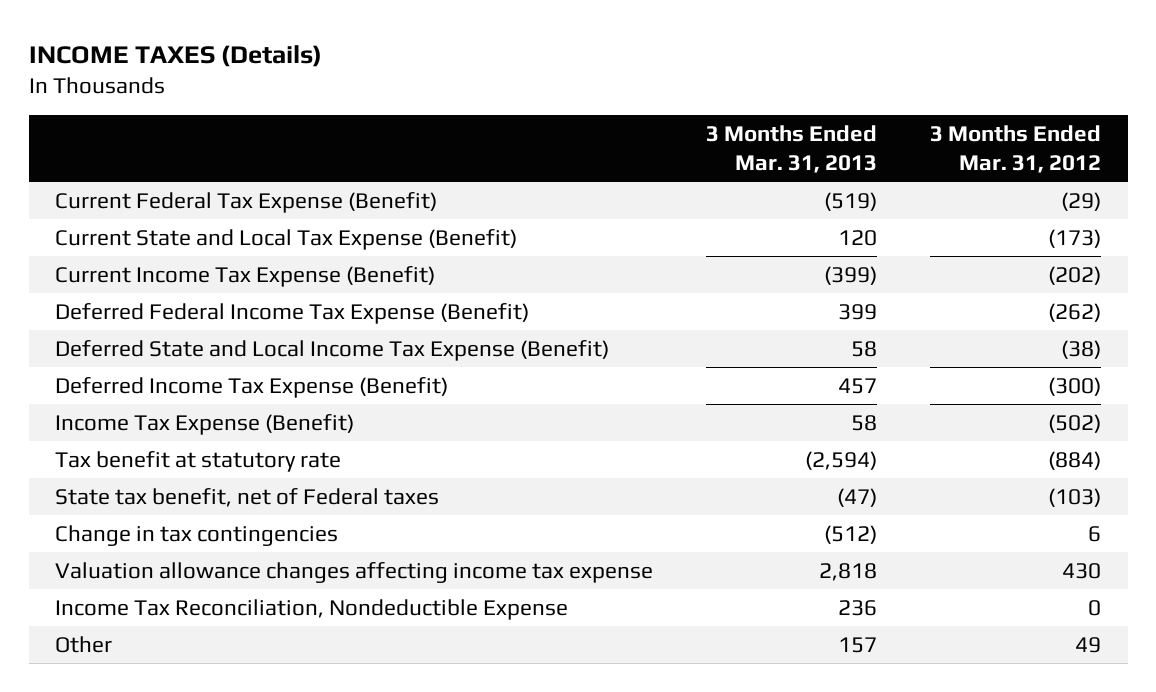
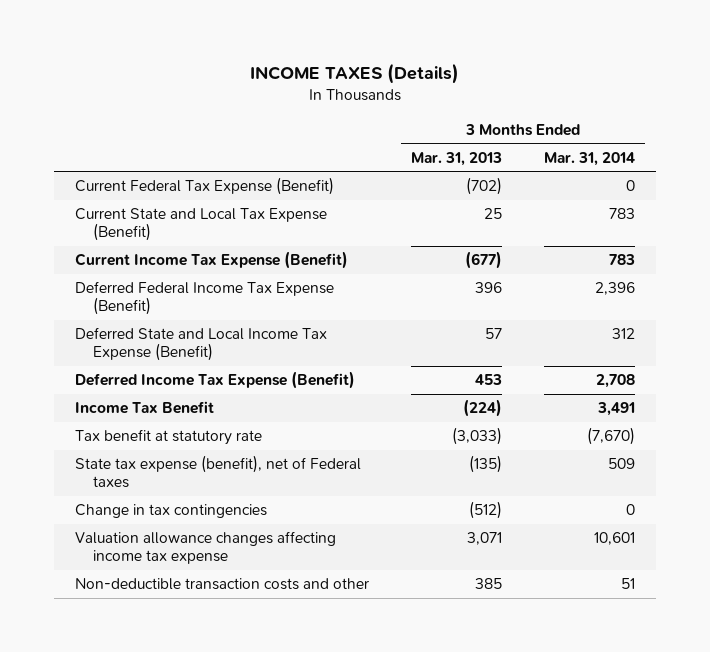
- | 3 Months Ended Mar. 31, 2013 | 3 Months Ended Mar. 31, 2012
+ | 3 Months Ended Mar. 31, 2013 | 3 Months Ended Mar. 31, 2014
- Current Federal Tax Expense (Benefit) | (519) | (29)
- Current State and Local Tax Expense (Benefit) | 120 | (173)
- Current Income Tax Expense (Benefit) | (399) | (202)
- Deferred Federal Income Tax Expense (Benefit) | 399 | (262)
- Deferred State and Local Income Tax Expense (Benefit) | 58 | (38)
- Deferred Income Tax Expense (Benefit) | 457 | (300)
- Income Tax Expense (Benefit) | 58 | (502)
- Tax benefit at statutory rate | (2,594) | (884)
- State tax benefit, net of Federal taxes | (47) | (103)
+ Current Federal Tax Expense (Benefit) | (702) | 0
+ Current State and Local Tax Expense (Benefit) | 25 | 783
+ Current Income Tax Expense (Benefit) | (677) | 783
+ Deferred Federal Income Tax Expense (Benefit) | 396 | 2,396
+ Deferred State and Local Income Tax Expense (Benefit) | 57 | 312
+ Deferred Income Tax Expense (Benefit) | 453 | 2,708
+ Income Tax Benefit | (224) | 3,491
+ Tax benefit at statutory rate | (3,033) | (7,670)
+ State tax expense (benefit), net of Federal taxes | (135) | 509
- Valuation allowance changes affecting income tax expense | 2,818 | 430
- Income Tax Reconciliation, Nondeductible Expense | 236 | 0
- Other | 157 | 49
+ Valuation allowance changes affecting income tax expense | 3,071 | 10,601
+ Non-deductible transaction costs and other | 385 | 51

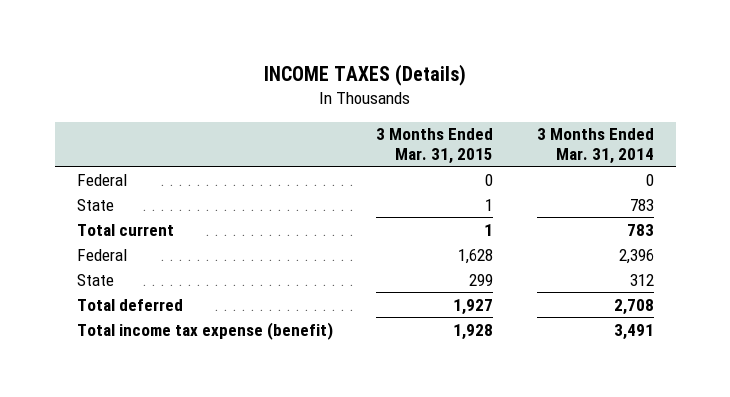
- | 3 Months Ended Mar. 31, 2013 | 3 Months Ended Mar. 31, 2014
+ | 3 Months Ended Mar. 31, 2015 | 3 Months Ended Mar. 31, 2014
- Current Federal Tax Expense (Benefit) | (702) | 0
- Current State and Local Tax Expense (Benefit) | 25 | 783
- Current Income Tax Expense (Benefit) | (677) | 783
- Deferred Federal Income Tax Expense (Benefit) | 396 | 2,396
- Deferred State and Local Income Tax Expense (Benefit) | 57 | 312
- Deferred Income Tax Expense (Benefit) | 453 | 2,708
- Income Tax Benefit | (224) | 3,491
- Tax benefit at statutory rate | (3,033) | (7,670)
- State tax expense (benefit), net of Federal taxes | (135) | 509
- Change in tax contingencies | (512) | 0
- Valuation allowance changes affecting income tax expense | 3,071 | 10,601
- Non-deductible transaction costs and other | 385 | 51
+ Federal | 0 | 0
+ State | 1 | 783
+ Total current | 1 | 783
+ Federal | 1,628 | 2,396
+ State | 299 | 312
+ Total deferred | 1,927 | 2,708
+ Total income tax expense (benefit) | 1,928 | 3,491

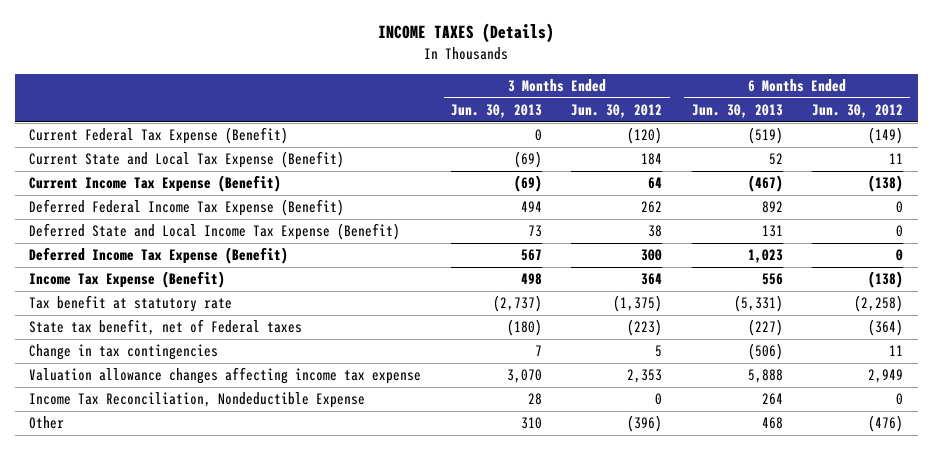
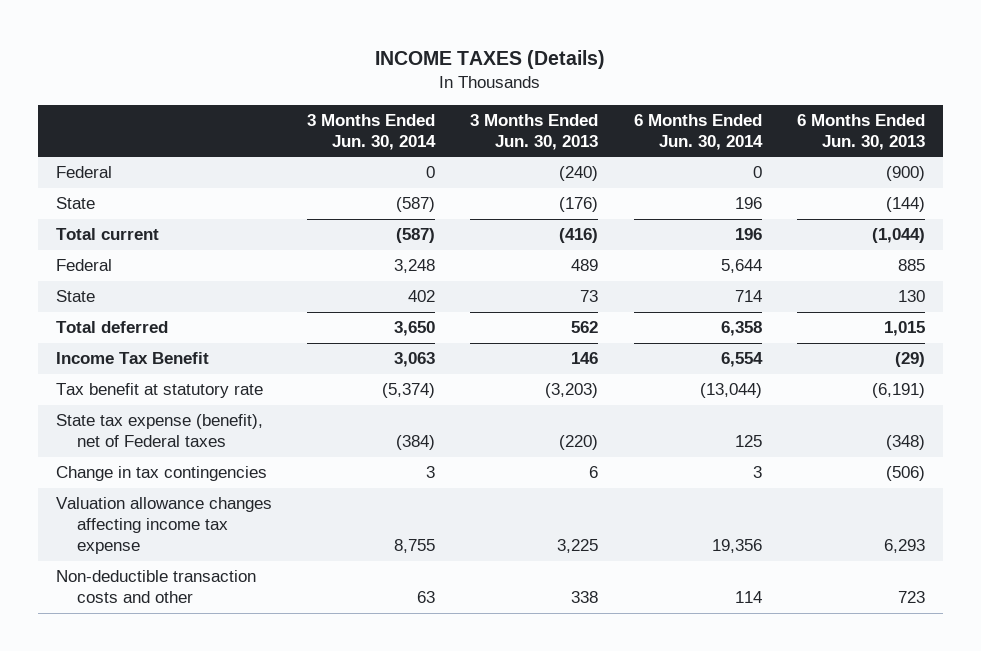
- | 3 Months Ended Jun. 30, 2013 | 3 Months Ended Jun. 30, 2012 | 6 Months Ended Jun. 30, 2013 | 6 Months Ended Jun. 30, 2012
+ | 3 Months Ended Jun. 30, 2014 | 3 Months Ended Jun. 30, 2013 | 6 Months Ended Jun. 30, 2014 | 6 Months Ended Jun. 30, 2013
- Current Federal Tax Expense (Benefit) | 0 | (120) | (519) | (149)
- Current State and Local Tax Expense (Benefit) | (69) | 184 | 52 | 11
- Current Income Tax Expense (Benefit) | (69) | 64 | (467) | (138)
- Deferred Federal Income Tax Expense (Benefit) | 494 | 262 | 892 | 0
- Deferred State and Local Income Tax Expense (Benefit) | 73 | 38 | 131 | 0
- Deferred Income Tax Expense (Benefit) | 567 | 300 | 1,023 | 0
- Income Tax Expense (Benefit) | 498 | 364 | 556 | (138)
- Tax benefit at statutory rate | (2,737) | (1,375) | (5,331) | (2,258)
- State tax benefit, net of Federal taxes | (180) | (223) | (227) | (364)
- Change in tax contingencies | 7 | 5 | (506) | 11
- Valuation allowance changes affecting income tax expense | 3,070 | 2,353 | 5,888 | 2,949
- Income Tax Reconciliation, Nondeductible Expense | 28 | 0 | 264 | 0
- Other | 310 | (396) | 468 | (476)
+ Federal | 0 | (240) | 0 | (900)
+ State | (587) | (176) | 196 | (144)
+ Total current | (587) | (416) | 196 | (1,044)
+ Federal | 3,248 | 489 | 5,644 | 885
+ State | 402 | 73 | 714 | 130
+ Total deferred | 3,650 | 562 | 6,358 | 1,015
+ Income Tax Benefit | 3,063 | 146 | 6,554 | (29)
+ Tax benefit at statutory rate | (5,374) | (3,203) | (13,044) | (6,191)
+ State tax expense (benefit), net of Federal taxes | (384) | (220) | 125 | (348)
+ Change in tax contingencies | 3 | 6 | 3 | (506)
+ Valuation allowance changes affecting income tax expense | 8,755 | 3,225 | 19,356 | 6,293
+ Non-deductible transaction costs and other | 63 | 338 | 114 | 723

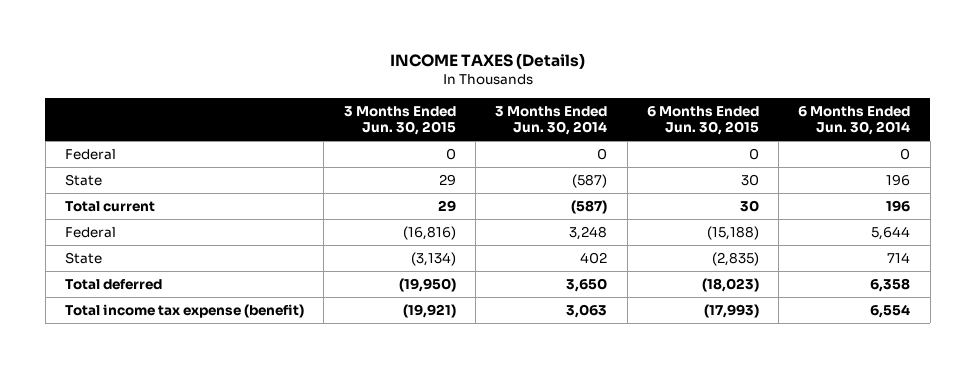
- | 3 Months Ended Jun. 30, 2014 | 3 Months Ended Jun. 30, 2013 | 6 Months Ended Jun. 30, 2014 | 6 Months Ended Jun. 30, 2013
+ | 3 Months Ended Jun. 30, 2015 | 3 Months Ended Jun. 30, 2014 | 6 Months Ended Jun. 30, 2015 | 6 Months Ended Jun. 30, 2014
- Income Tax Benefit | 3,063 | 146 | 6,554 | (29)
- Tax benefit at statutory rate | (5,374) | (3,203) | (13,044) | (6,191)
- State tax expense (benefit), net of Federal taxes | (384) | (220) | 125 | (348)
- Change in tax contingencies | 3 | 6 | 3 | (506)
- Valuation allowance changes affecting income tax expense | 8,755 | 3,225 | 19,356 | 6,293
- Non-deductible transaction costs and other | 63 | 338 | 114 | 723
+ Total income tax expense (benefit) | (19,921) | 3,063 | (17,993) | 6,554

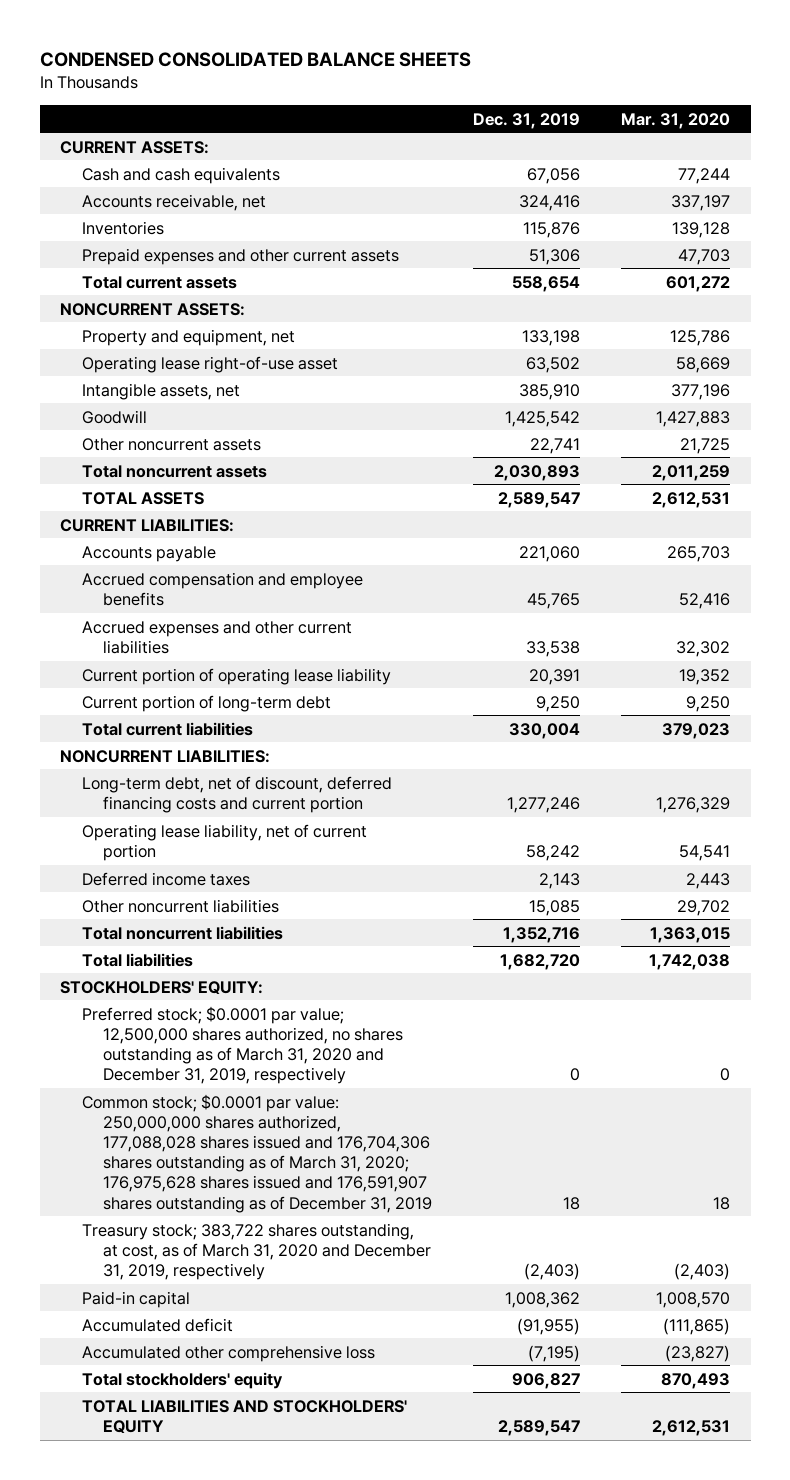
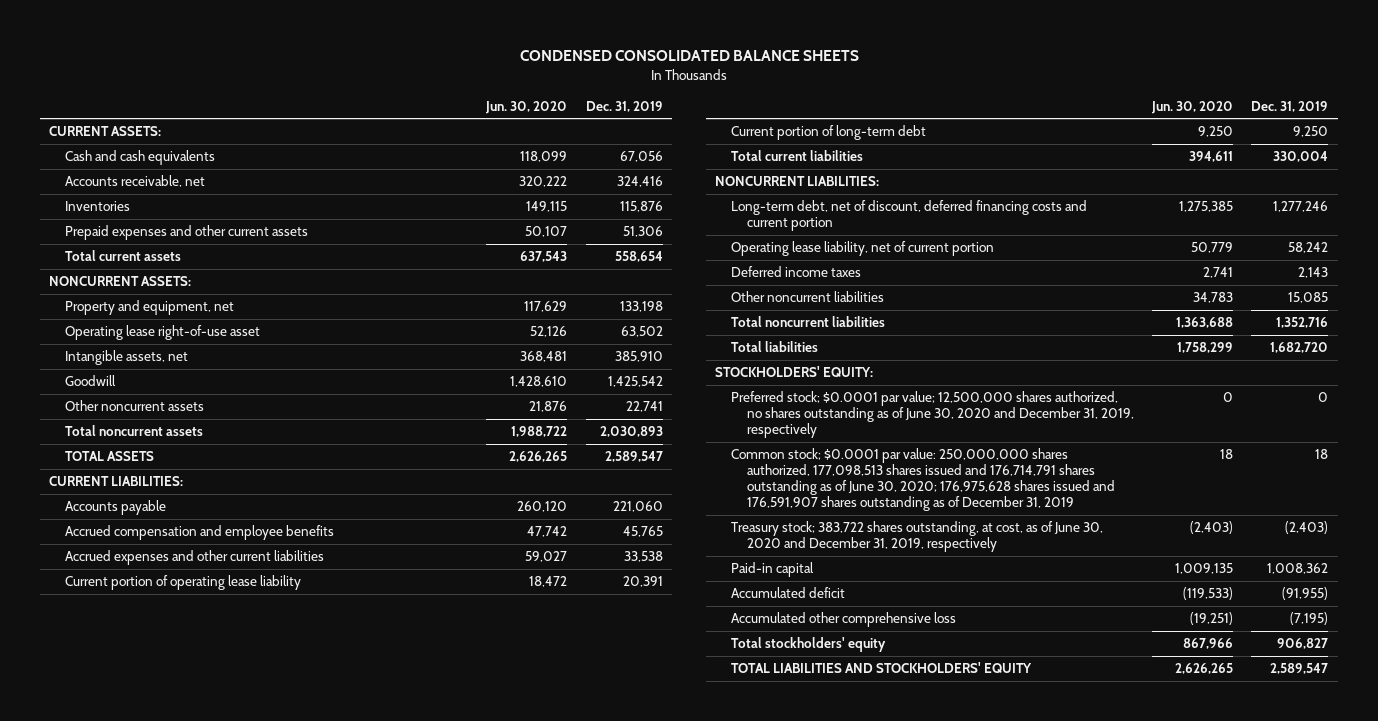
- | Dec. 31, 2019 | Mar. 31, 2020
+ | Jun. 30, 2020 | Dec. 31, 2019
- Preferred stock; $0.0001 par value; 12,500,000 shares authorized, no shares outstanding as of March 31, 2020 and December 31, 2019, respectively | 0 | 0
- Common stock; $0.0001 par value: 250,000,000 shares authorized, 177,088,028 shares issued and 176,704,306 shares outstanding as of March 31, 2020; 176,975,628 shares issued and 176,591,907 shares outstanding as of December 31, 2019 | 18 | 18
- Treasury stock; 383,722 shares outstanding, at cost, as of March 31, 2020 and December 31, 2019, respectively | (2,403) | (2,403)
+ Preferred stock; $0.0001 par value; 12,500,000 shares authorized, no shares outstanding as of June 30, 2020 and December 31, 2019, respectively | 0 | 0
+ Common stock; $0.0001 par value: 250,000,000 shares authorized, 177,098,513 shares issued and 176,714,791 shares outstanding as of June 30, 2020; 176,975,628 shares issued and 176,591,907 shares outstanding as of December 31, 2019 | 18 | 18
+ Treasury stock; 383,722 shares outstanding, at cost, as of June 30, 2020 and December 31, 2019, respectively | (2,403) | (2,403)

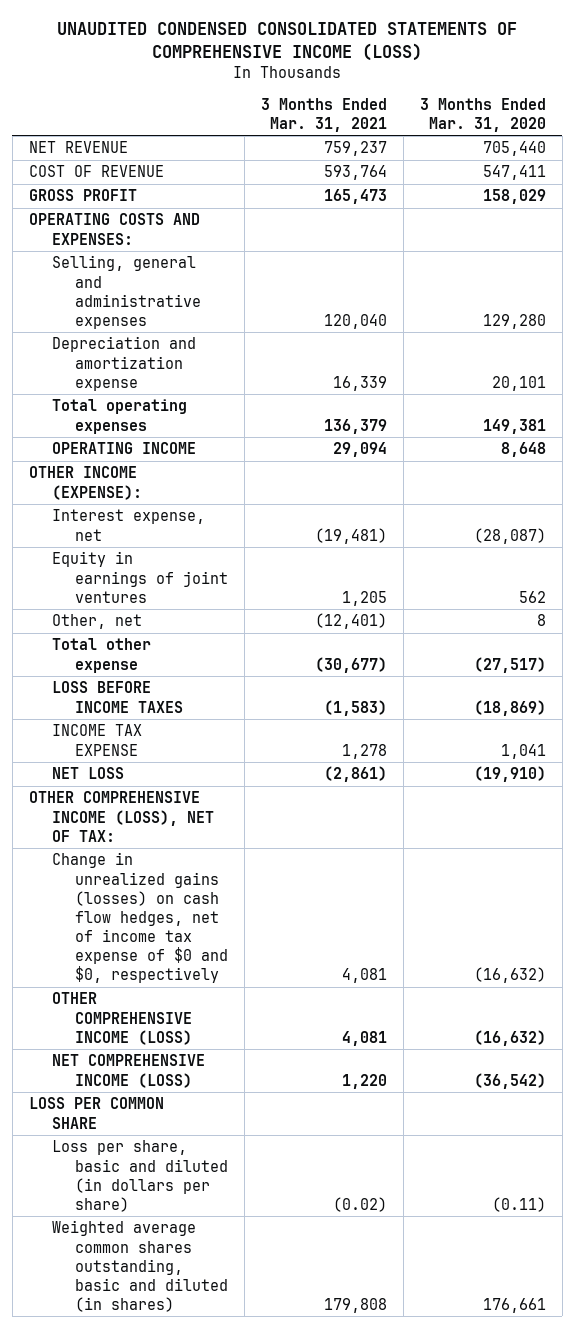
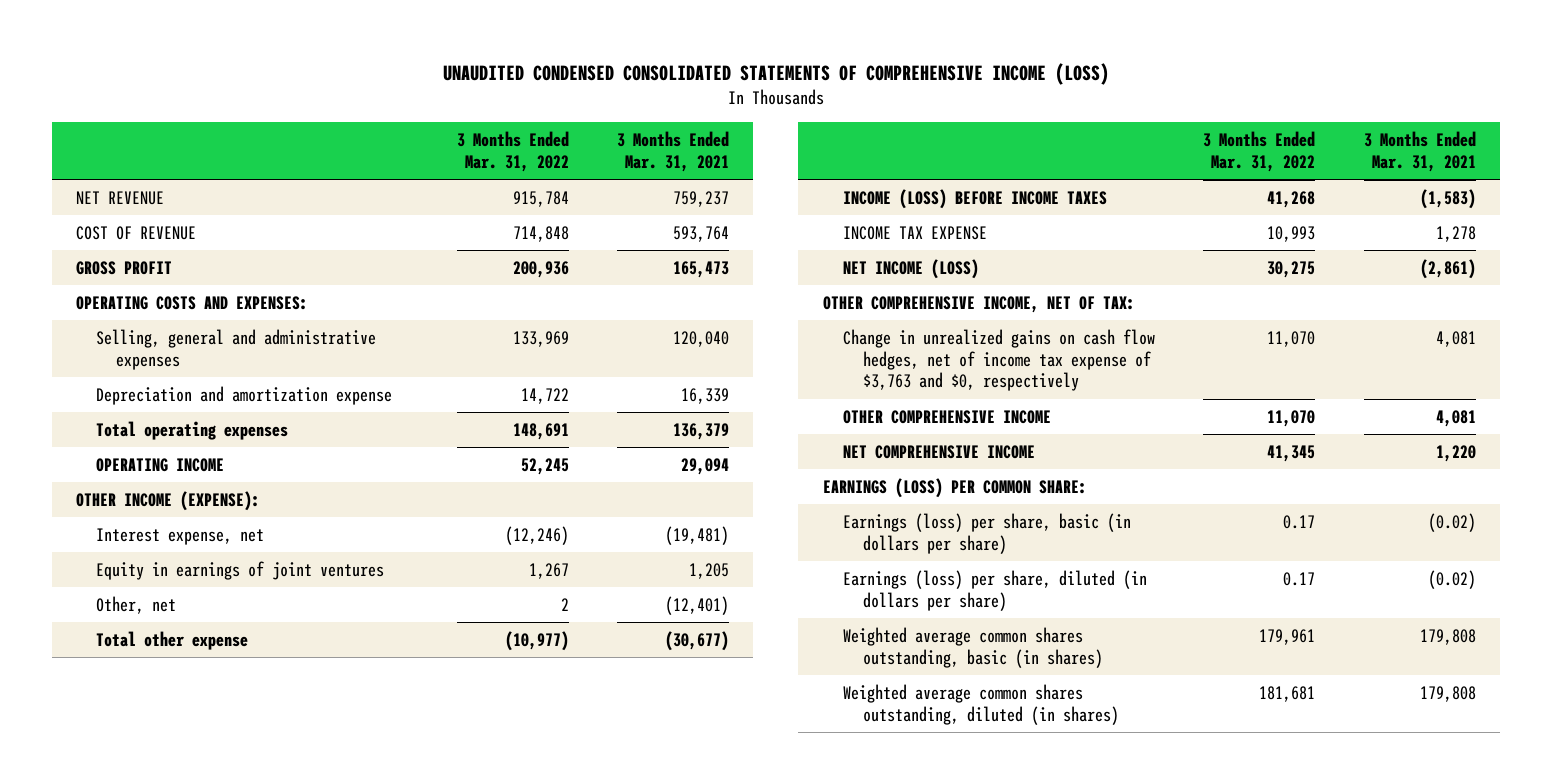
- | 3 Months Ended Mar. 31, 2021 | 3 Months Ended Mar. 31, 2020
+ | 3 Months Ended Mar. 31, 2022 | 3 Months Ended Mar. 31, 2021
- LOSS BEFORE INCOME TAXES | (1,583) | (18,869)
+ INCOME (LOSS) BEFORE INCOME TAXES | 41,268 | (1,583)
- NET LOSS | (2,861) | (19,910)
- OTHER COMPREHENSIVE INCOME (LOSS), NET OF TAX:
- Change in unrealized gains (losses) on cash flow hedges, net of income tax expense of $0 and $0, respectively | 4,081 | (16,632)
- OTHER COMPREHENSIVE INCOME (LOSS) | 4,081 | (16,632)
- NET COMPREHENSIVE INCOME (LOSS) | 1,220 | (36,542)
- LOSS PER COMMON SHARE
- Loss per share, basic and diluted (in dollars per share) | (0.02) | (0.11)
- Weighted average common shares outstanding, basic and diluted (in shares) | 179,808 | 176,661
+ NET INCOME (LOSS) | 30,275 | (2,861)
+ OTHER COMPREHENSIVE INCOME, NET OF TAX:
+ Change in unrealized gains on cash flow hedges, net of income tax expense of $3,763 and $0, respectively | 11,070 | 4,081
+ OTHER COMPREHENSIVE INCOME | 11,070 | 4,081
+ NET COMPREHENSIVE INCOME | 41,345 | 1,220
+ EARNINGS (LOSS) PER COMMON SHARE:
+ Earnings (loss) per share, basic (in dollars per share) | 0.17 | (0.02)
+ Earnings (loss) per share, diluted (in dollars per share) | 0.17 | (0.02)
+ Weighted average common shares outstanding, basic (in shares) | 179,961 | 179,808
+ Weighted average common shares outstanding, diluted (in shares) | 181,681 | 179,808

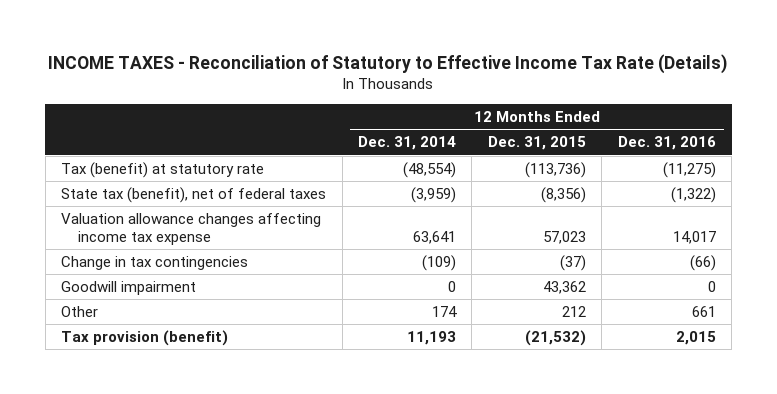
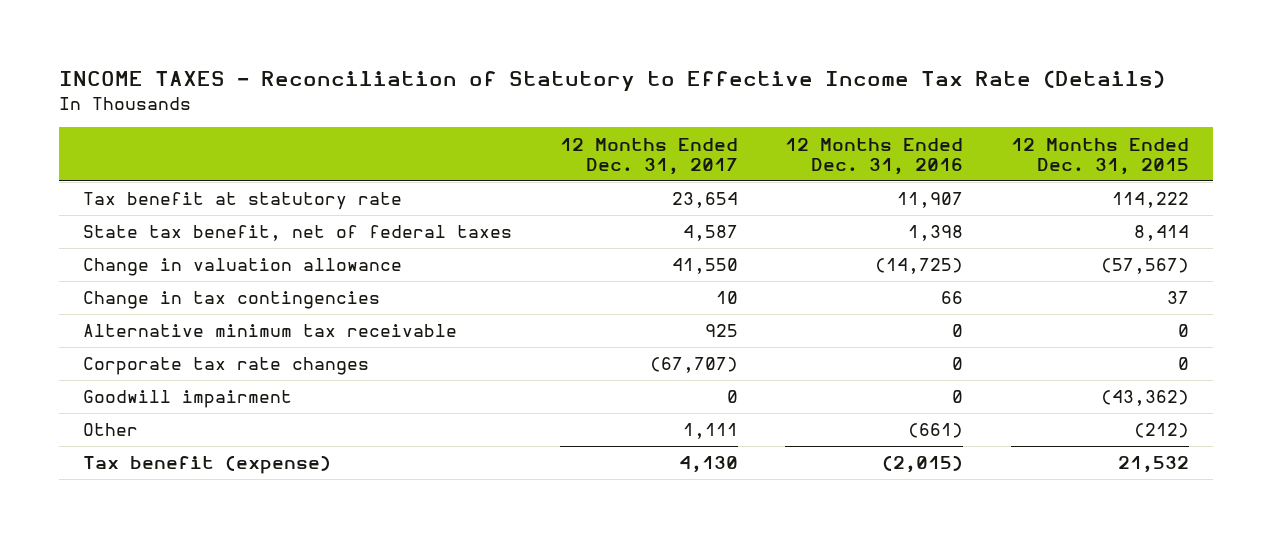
- | 12 Months Ended Dec. 31, 2014 | 12 Months Ended Dec. 31, 2015 | 12 Months Ended Dec. 31, 2016
+ | 12 Months Ended Dec. 31, 2017 | 12 Months Ended Dec. 31, 2016 | 12 Months Ended Dec. 31, 2015
- Tax (benefit) at statutory rate | (48,554) | (113,736) | (11,275)
- State tax (benefit), net of federal taxes | (3,959) | (8,356) | (1,322)
- Valuation allowance changes affecting income tax expense | 63,641 | 57,023 | 14,017
- Change in tax contingencies | (109) | (37) | (66)
- Goodwill impairment | 0 | 43,362 | 0
- Other | 174 | 212 | 661
- Tax provision (benefit) | 11,193 | (21,532) | 2,015
+ Tax benefit at statutory rate | 23,654 | 11,907 | 114,222
+ State tax benefit, net of federal taxes | 4,587 | 1,398 | 8,414
+ Change in valuation allowance | 41,550 | (14,725) | (57,567)
+ Change in tax contingencies | 10 | 66 | 37
+ Alternative minimum tax receivable | 925 | 0 | 0
+ Corporate tax rate changes | (67,707) | 0 | 0
+ Goodwill impairment | 0 | 0 | (43,362)
+ Other | 1,111 | (661) | (212)
+ Tax benefit (expense) | 4,130 | (2,015) | 21,532

